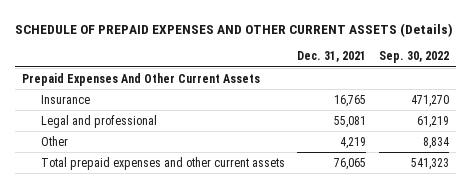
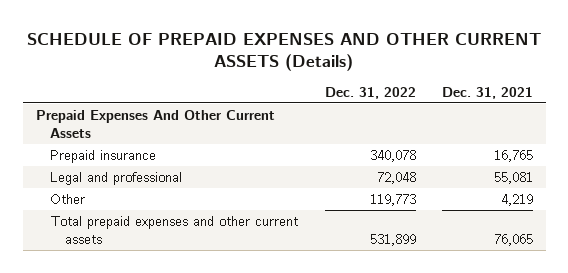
- | Dec. 31, 2021 | Sep. 30, 2022
+ | Dec. 31, 2022 | Dec. 31, 2021
- Insurance | 16,765 | 471,270
+ Prepaid insurance | 340,078 | 16,765

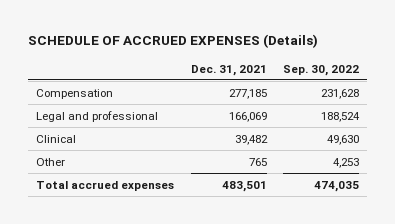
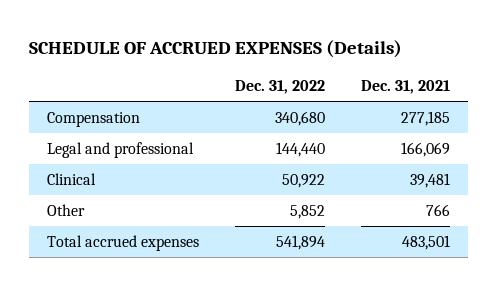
- | Dec. 31, 2021 | Sep. 30, 2022
+ | Dec. 31, 2022 | Dec. 31, 2021
- Clinical | 39,482 | 49,630
- Other | 765 | 4,253
+ Clinical | 50,922 | 39,481
+ Other | 5,852 | 766

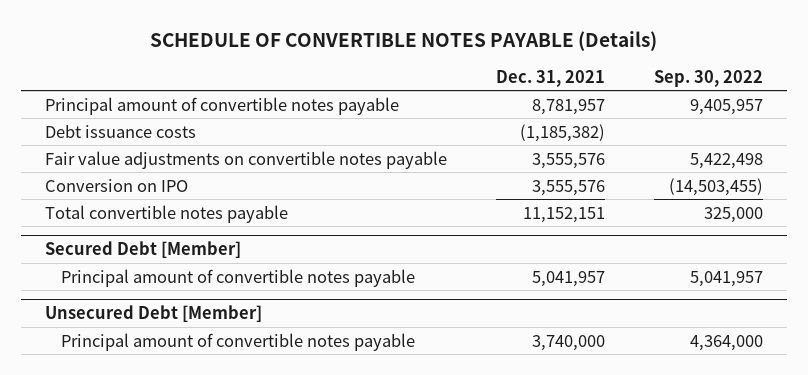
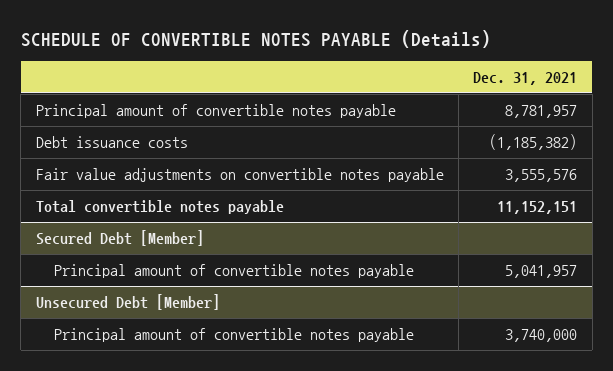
- | Dec. 31, 2021 | Sep. 30, 2022
+ | Dec. 31, 2021
- Conversion on IPO | 3,555,576 | (14,503,455)

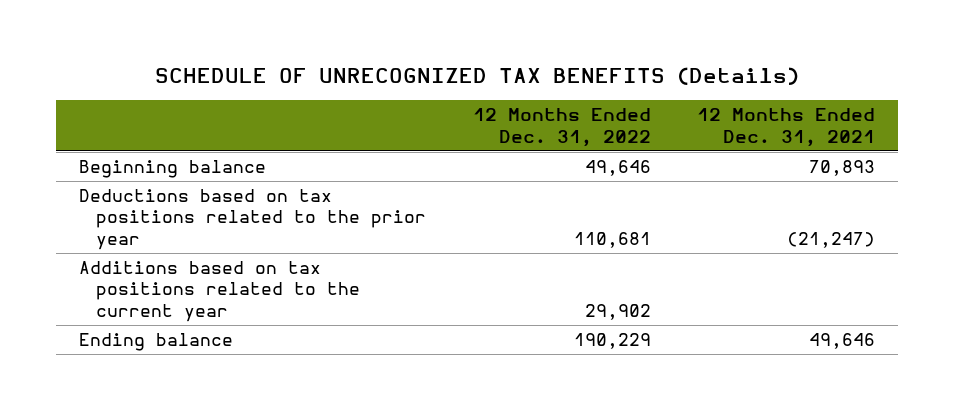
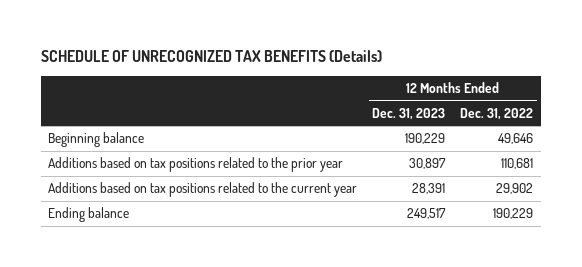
- | 12 Months Ended Dec. 31, 2022 | 12 Months Ended Dec. 31, 2021
+ | 12 Months Ended Dec. 31, 2023 | 12 Months Ended Dec. 31, 2022
- Deductions based on tax positions related to the prior year | 110,681 | (21,247)
+ Additions based on tax positions related to the prior year | 30,897 | 110,681

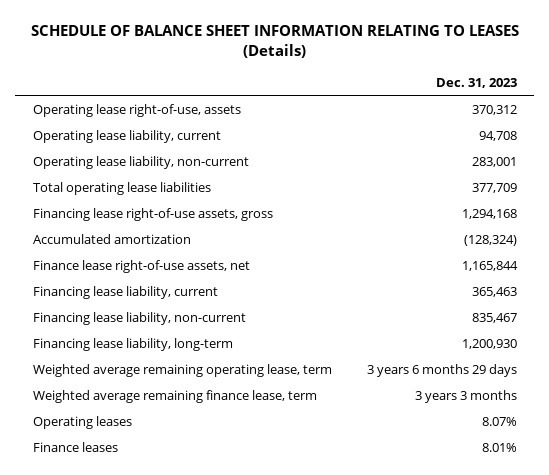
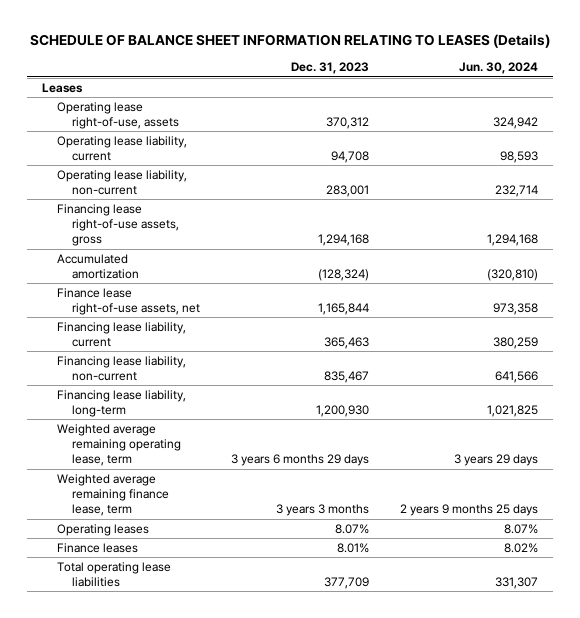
- | Dec. 31, 2023
+ | Dec. 31, 2023 | Jun. 30, 2024
+ Leases
moved down: Total operating lease liabilities | 377,709 | 331,307

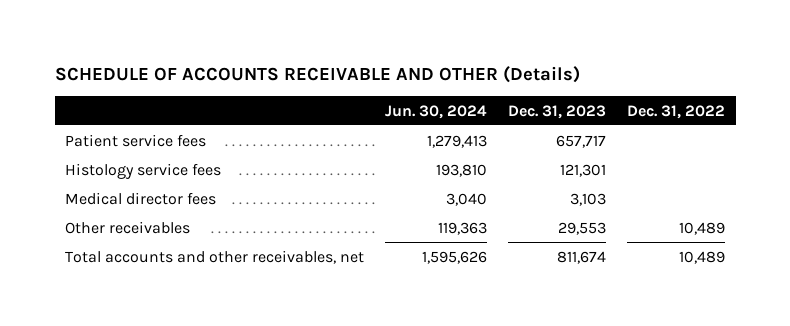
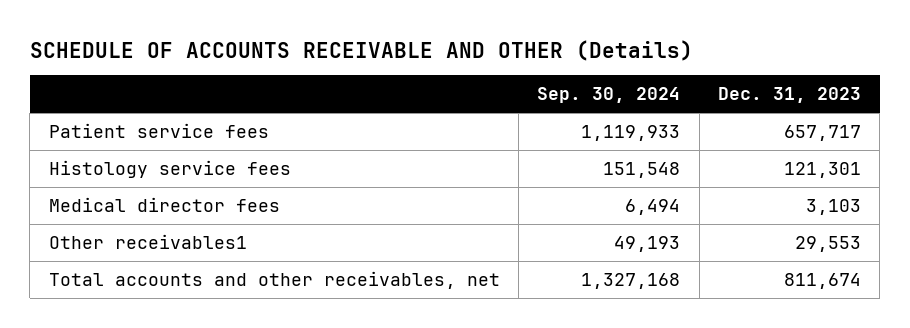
- | Jun. 30, 2024 | Dec. 31, 2023 | Dec. 31, 2022
+ | Sep. 30, 2024 | Dec. 31, 2023
- Other receivables | 119,363 | 29,553 | 10,489
+ Other receivables1 | 49,193 | 29,553

